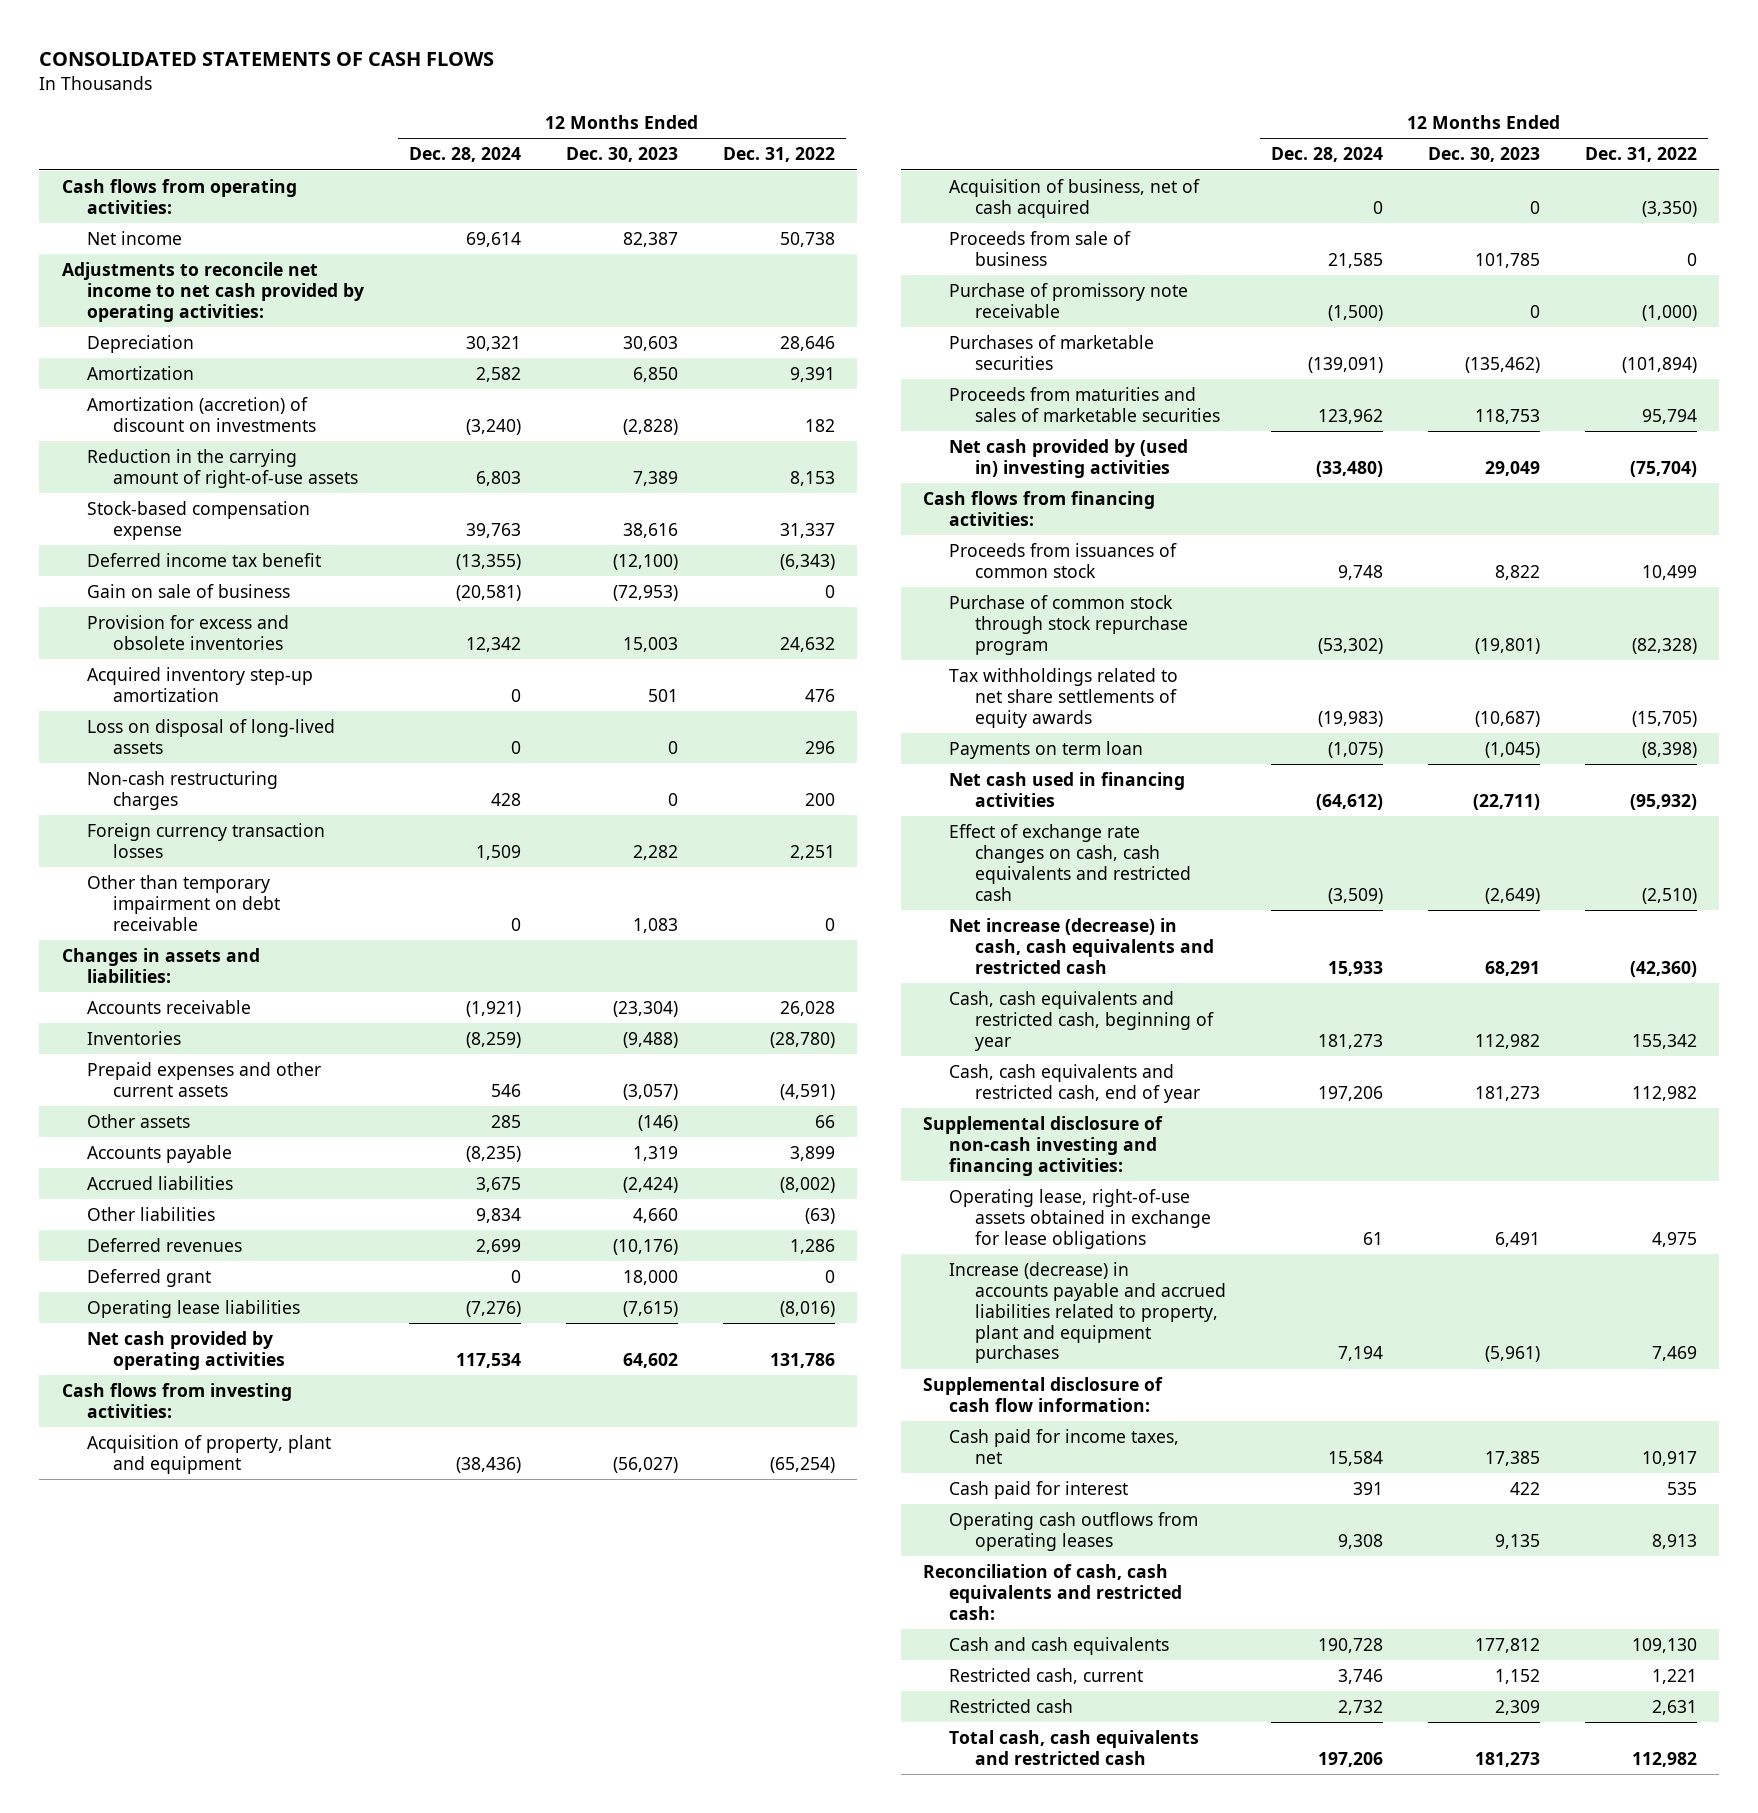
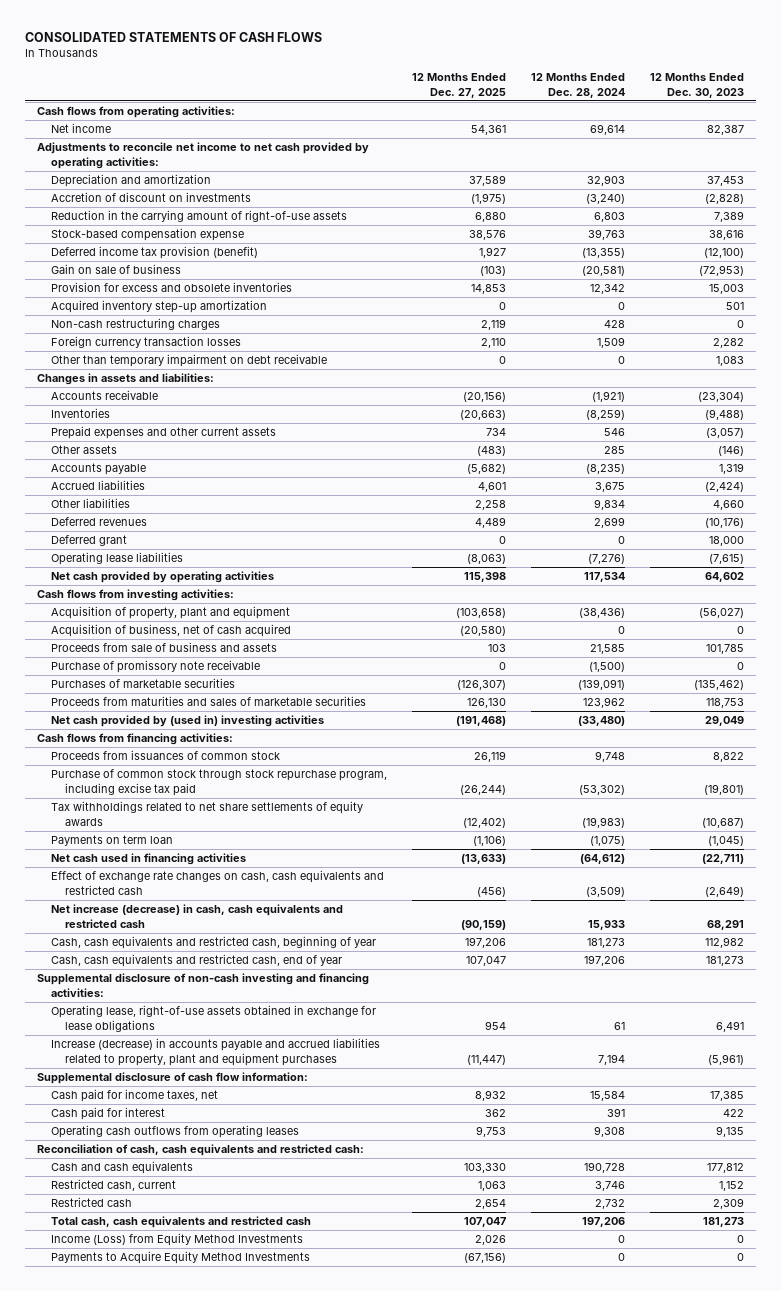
- | 12 Months Ended Dec. 28, 2024 | 12 Months Ended Dec. 30, 2023 | 12 Months Ended Dec. 31, 2022
+ | 12 Months Ended Dec. 27, 2025 | 12 Months Ended Dec. 28, 2024 | 12 Months Ended Dec. 30, 2023
- Depreciation | 30,321 | 30,603 | 28,646
- Amortization | 2,582 | 6,850 | 9,391
- Amortization (accretion) of discount on investments | (3,240) | (2,828) | 182
+ Depreciation and amortization | 37,589 | 32,903 | 37,453
+ Accretion of discount on investments | (1,975) | (3,240) | (2,828)
- Deferred income tax benefit | (13,355) | (12,100) | (6,343)
+ Deferred income tax provision (benefit) | 1,927 | (13,355) | (12,100)
- Loss on disposal of long-lived assets | 0 | 0 | 296
- Proceeds from sale of business | 21,585 | 101,785 | 0
+ Proceeds from sale of business and assets | 103 | 21,585 | 101,785
- Purchase of common stock through stock repurchase program | (53,302) | (19,801) | (82,328)
+ Purchase of common stock through stock repurchase program, including excise tax paid | (26,244) | (53,302) | (19,801)
+ Income (Loss) from Equity Method Investments | 2,026 | 0 | 0
+ Payments to Acquire Equity Method Investments | (67,156) | 0 | 0

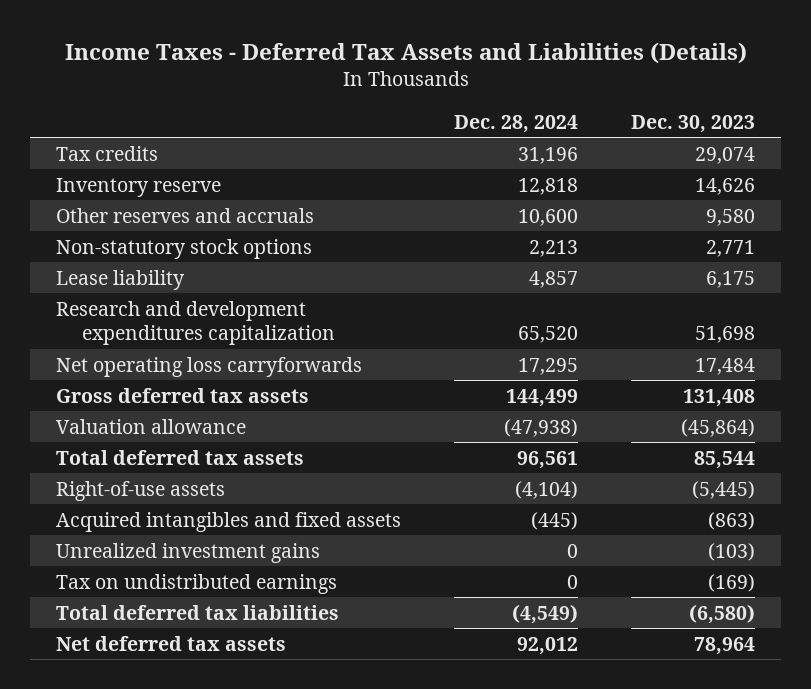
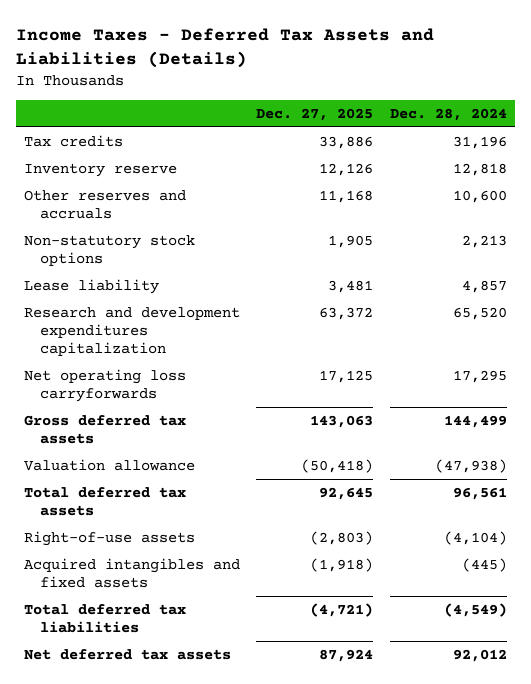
- | Dec. 28, 2024 | Dec. 30, 2023
+ | Dec. 27, 2025 | Dec. 28, 2024
- Unrealized investment gains | 0 | (103)
- Tax on undistributed earnings | 0 | (169)

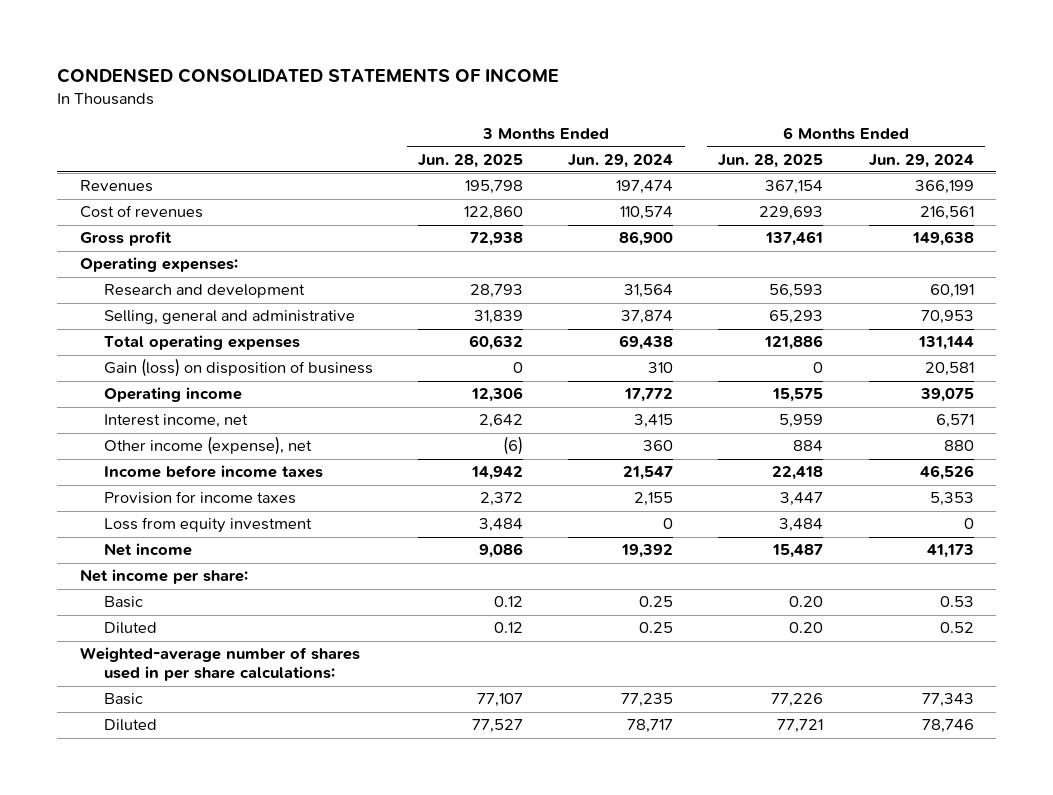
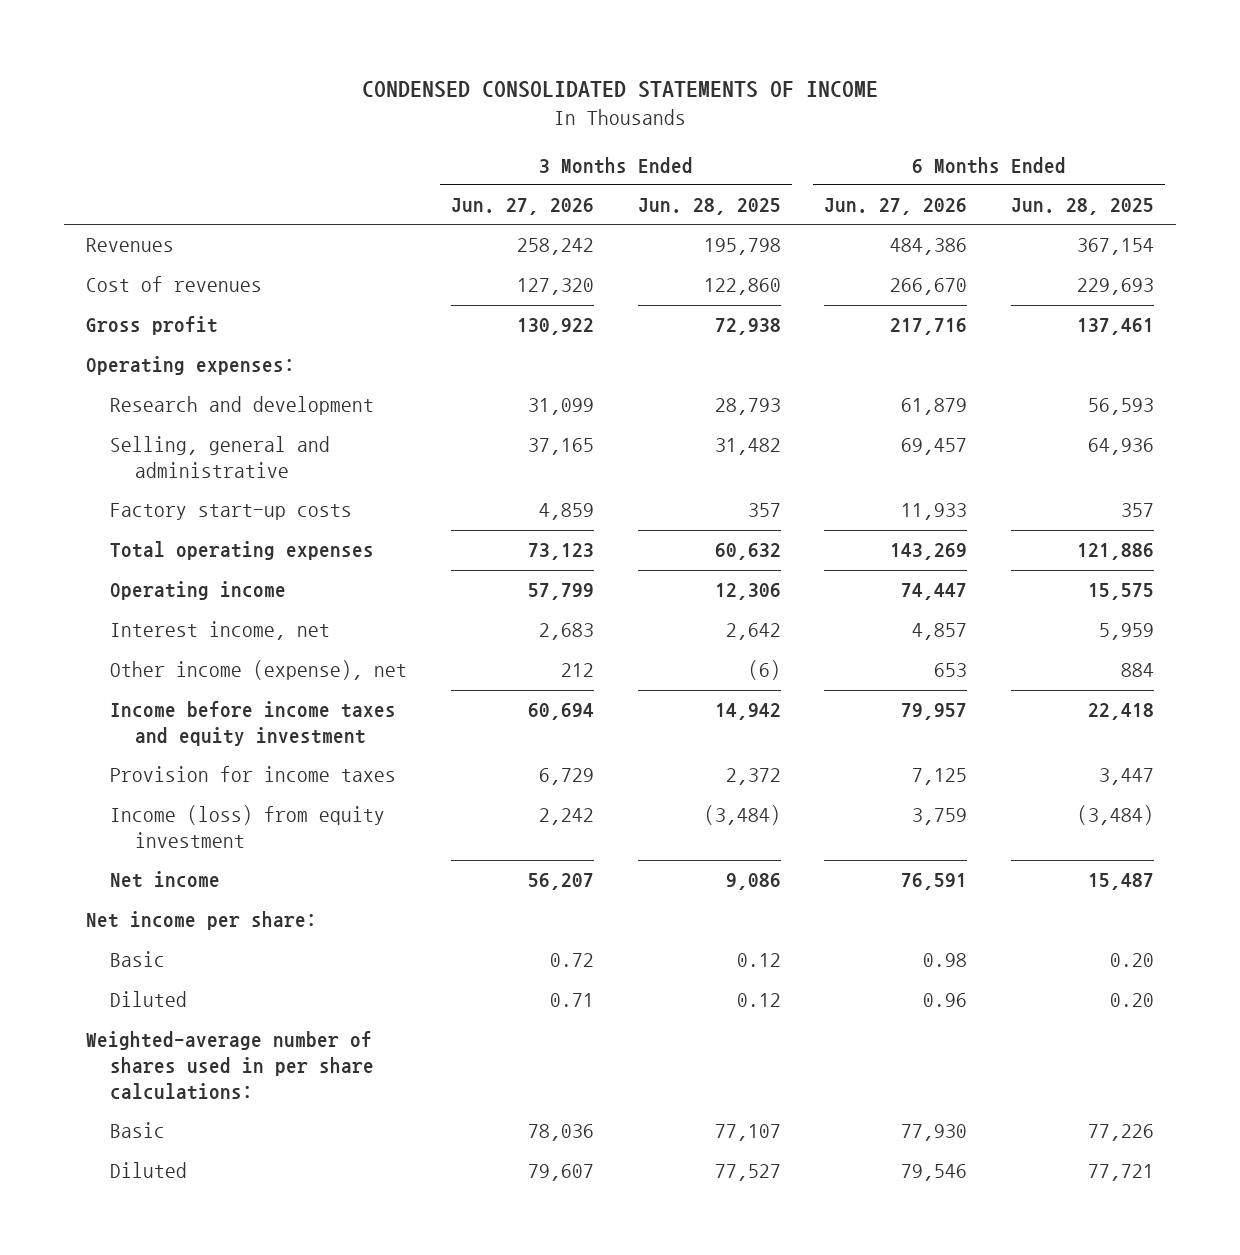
- | 3 Months Ended Jun. 28, 2025 | 3 Months Ended Jun. 29, 2024 | 6 Months Ended Jun. 28, 2025 | 6 Months Ended Jun. 29, 2024
+ | 3 Months Ended Jun. 27, 2026 | 3 Months Ended Jun. 28, 2025 | 6 Months Ended Jun. 27, 2026 | 6 Months Ended Jun. 28, 2025
- Selling, general and administrative | 31,839 | 37,874 | 65,293 | 70,953
+ Selling, general and administrative | 37,165 | 31,482 | 69,457 | 64,936
+ Factory start-up costs | 4,859 | 357 | 11,933 | 357
- Gain (loss) on disposition of business | 0 | 310 | 0 | 20,581
- Income before income taxes | 14,942 | 21,547 | 22,418 | 46,526
+ Income before income taxes and equity investment | 60,694 | 14,942 | 79,957 | 22,418
- Loss from equity investment | 3,484 | 0 | 3,484 | 0
+ Income (loss) from equity investment | 2,242 | (3,484) | 3,759 | (3,484)

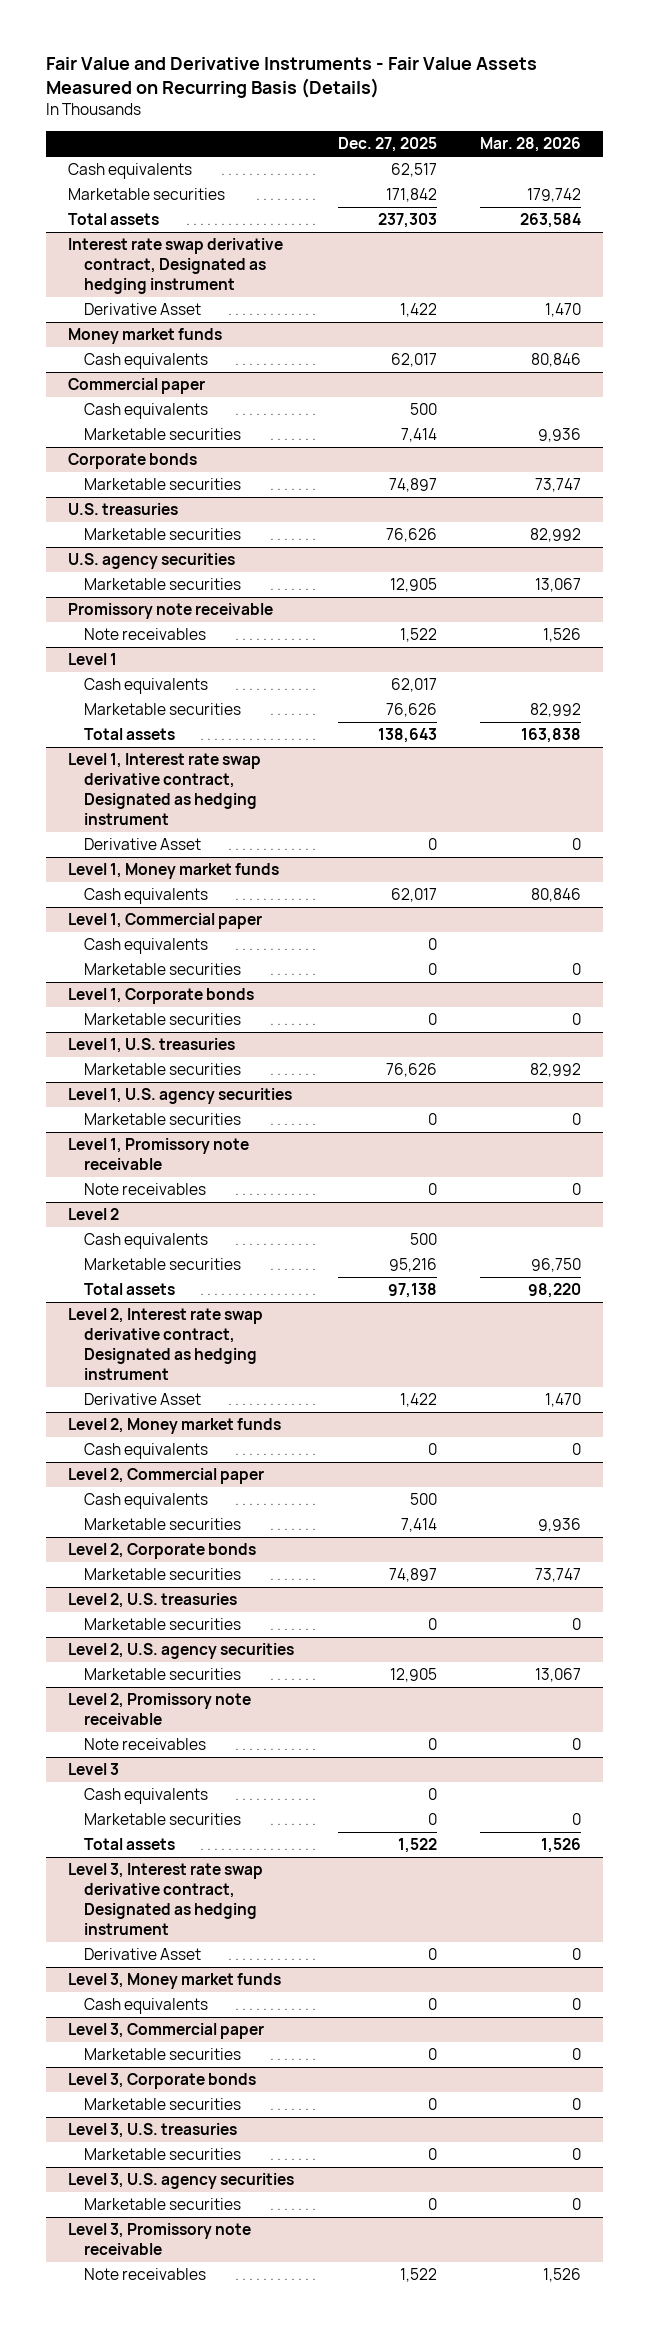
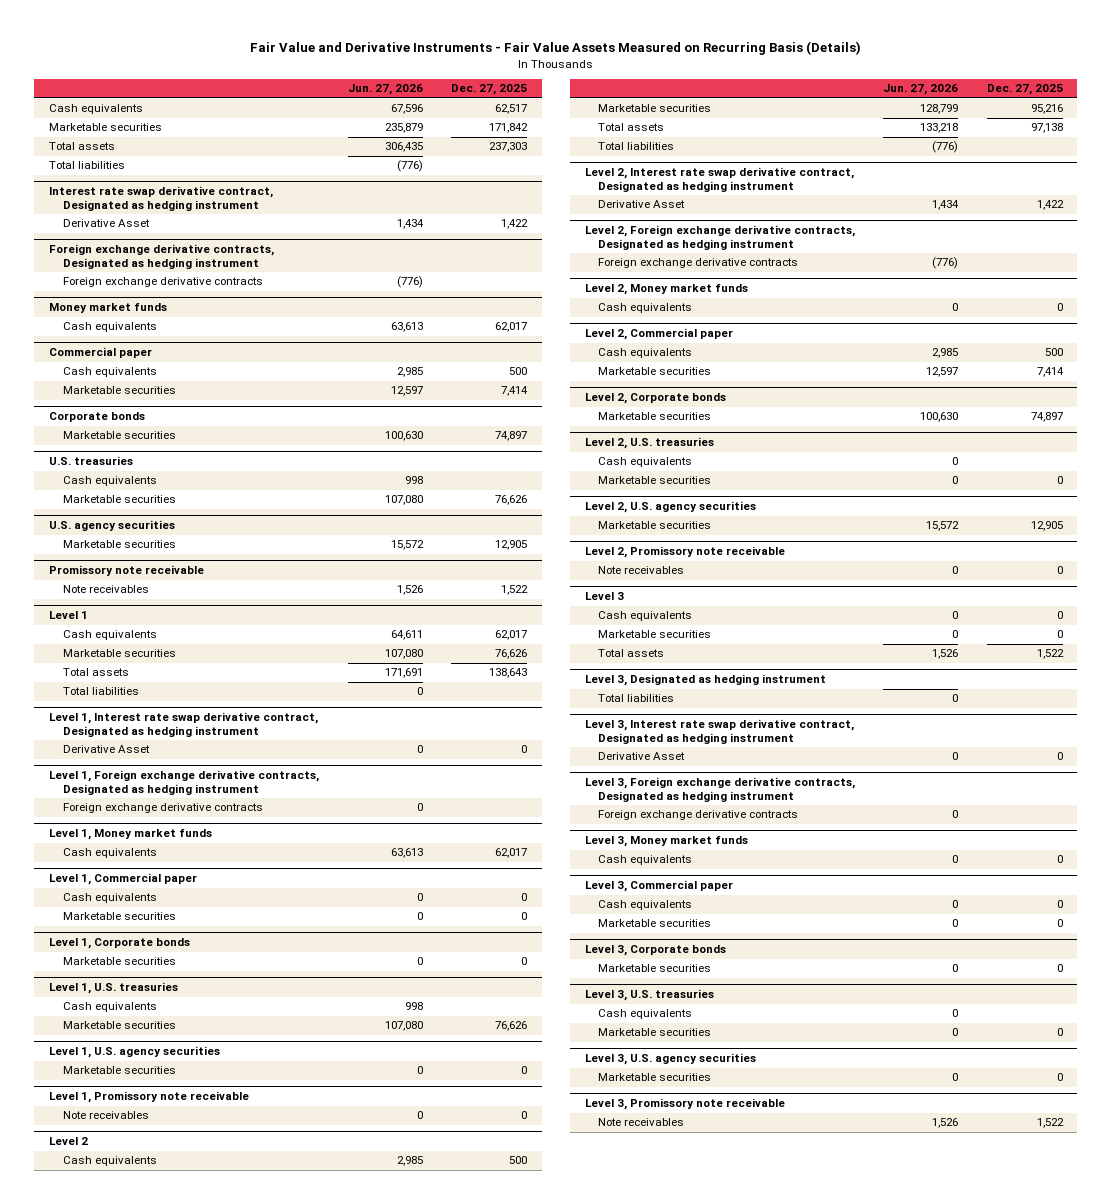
- | Dec. 27, 2025 | Mar. 28, 2026
+ | Jun. 27, 2026 | Dec. 27, 2025
+ Total liabilities | (776) |
+ Foreign exchange derivative contracts, Designated as hedging instrument
+ Foreign exchange derivative contracts | (776) |
@ U.S. treasuries
+ Cash equivalents | 998 |
@ Level 1
+ Total liabilities | 0 |
+ Level 1, Foreign exchange derivative contracts, Designated as hedging instrument
+ Foreign exchange derivative contracts | 0 |
@ Level 1, U.S. treasuries
+ Cash equivalents | 998 |
@ Level 2
+ Total liabilities | (776) |
+ Level 2, Foreign exchange derivative contracts, Designated as hedging instrument
+ Foreign exchange derivative contracts | (776) |
@ Level 2, U.S. treasuries
+ Cash equivalents | 0 |
+ Level 3, Designated as hedging instrument
+ Total liabilities | 0 |
+ Level 3, Foreign exchange derivative contracts, Designated as hedging instrument
+ Foreign exchange derivative contracts | 0 |
@ Level 3, Commercial paper
+ Cash equivalents | 0 | 0
@ Level 3, U.S. treasuries
+ Cash equivalents | 0 |

